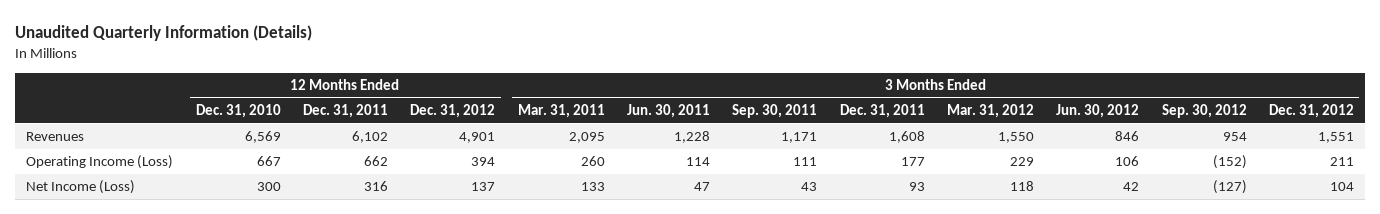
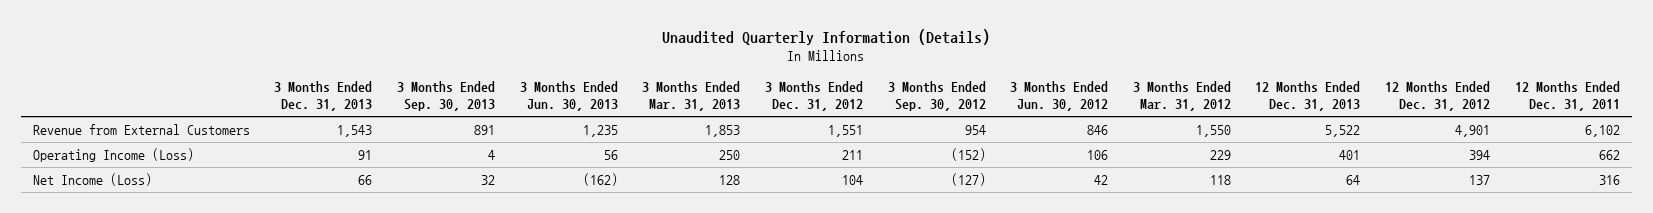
- | 12 Months Ended Dec. 31, 2010 | 12 Months Ended Dec. 31, 2011 | 12 Months Ended Dec. 31, 2012 | 3 Months Ended Mar. 31, 2011 | 3 Months Ended Jun. 30, 2011 | 3 Months Ended Sep. 30, 2011 | 3 Months Ended Dec. 31, 2011 | 3 Months Ended Mar. 31, 2012 | 3 Months Ended Jun. 30, 2012 | 3 Months Ended Sep. 30, 2012 | 3 Months Ended Dec. 31, 2012
+ | 3 Months Ended Dec. 31, 2013 | 3 Months Ended Sep. 30, 2013 | 3 Months Ended Jun. 30, 2013 | 3 Months Ended Mar. 31, 2013 | 3 Months Ended Dec. 31, 2012 | 3 Months Ended Sep. 30, 2012 | 3 Months Ended Jun. 30, 2012 | 3 Months Ended Mar. 31, 2012 | 12 Months Ended Dec. 31, 2013 | 12 Months Ended Dec. 31, 2012 | 12 Months Ended Dec. 31, 2011
- Revenues | 6,569 | 6,102 | 4,901 | 2,095 | 1,228 | 1,171 | 1,608 | 1,550 | 846 | 954 | 1,551
+ Revenue from External Customers | 1,543 | 891 | 1,235 | 1,853 | 1,551 | 954 | 846 | 1,550 | 5,522 | 4,901 | 6,102

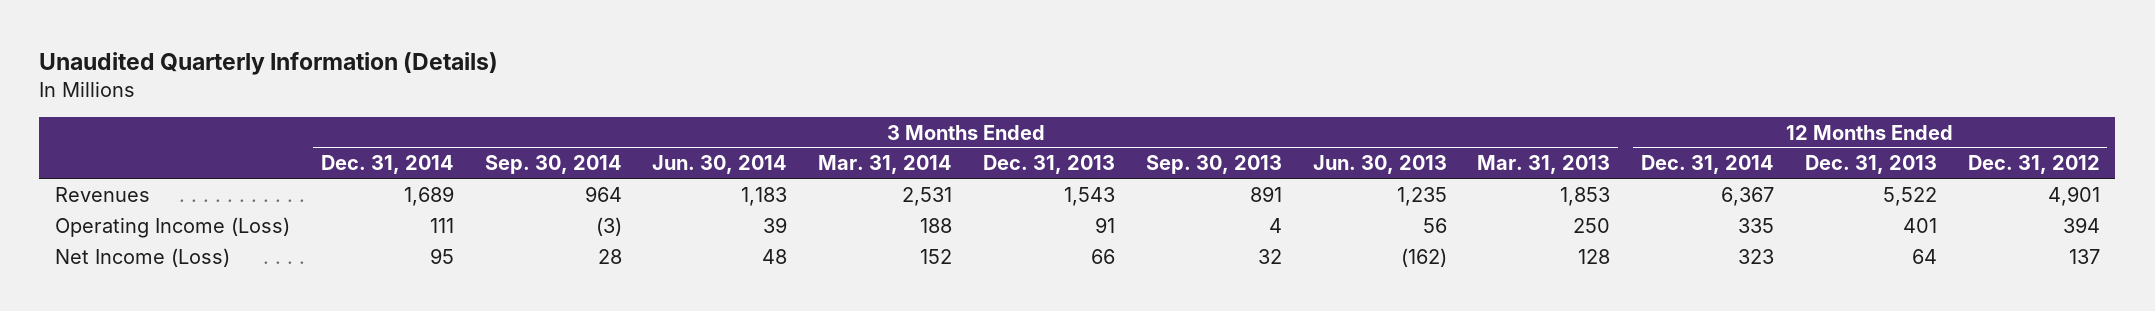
- | 3 Months Ended Dec. 31, 2013 | 3 Months Ended Sep. 30, 2013 | 3 Months Ended Jun. 30, 2013 | 3 Months Ended Mar. 31, 2013 | 3 Months Ended Dec. 31, 2012 | 3 Months Ended Sep. 30, 2012 | 3 Months Ended Jun. 30, 2012 | 3 Months Ended Mar. 31, 2012 | 12 Months Ended Dec. 31, 2013 | 12 Months Ended Dec. 31, 2012 | 12 Months Ended Dec. 31, 2011
+ | 3 Months Ended Dec. 31, 2014 | 3 Months Ended Sep. 30, 2014 | 3 Months Ended Jun. 30, 2014 | 3 Months Ended Mar. 31, 2014 | 3 Months Ended Dec. 31, 2013 | 3 Months Ended Sep. 30, 2013 | 3 Months Ended Jun. 30, 2013 | 3 Months Ended Mar. 31, 2013 | 12 Months Ended Dec. 31, 2014 | 12 Months Ended Dec. 31, 2013 | 12 Months Ended Dec. 31, 2012
- Revenue from External Customers | 1,543 | 891 | 1,235 | 1,853 | 1,551 | 954 | 846 | 1,550 | 5,522 | 4,901 | 6,102
+ Revenues | 1,689 | 964 | 1,183 | 2,531 | 1,543 | 891 | 1,235 | 1,853 | 6,367 | 5,522 | 4,901

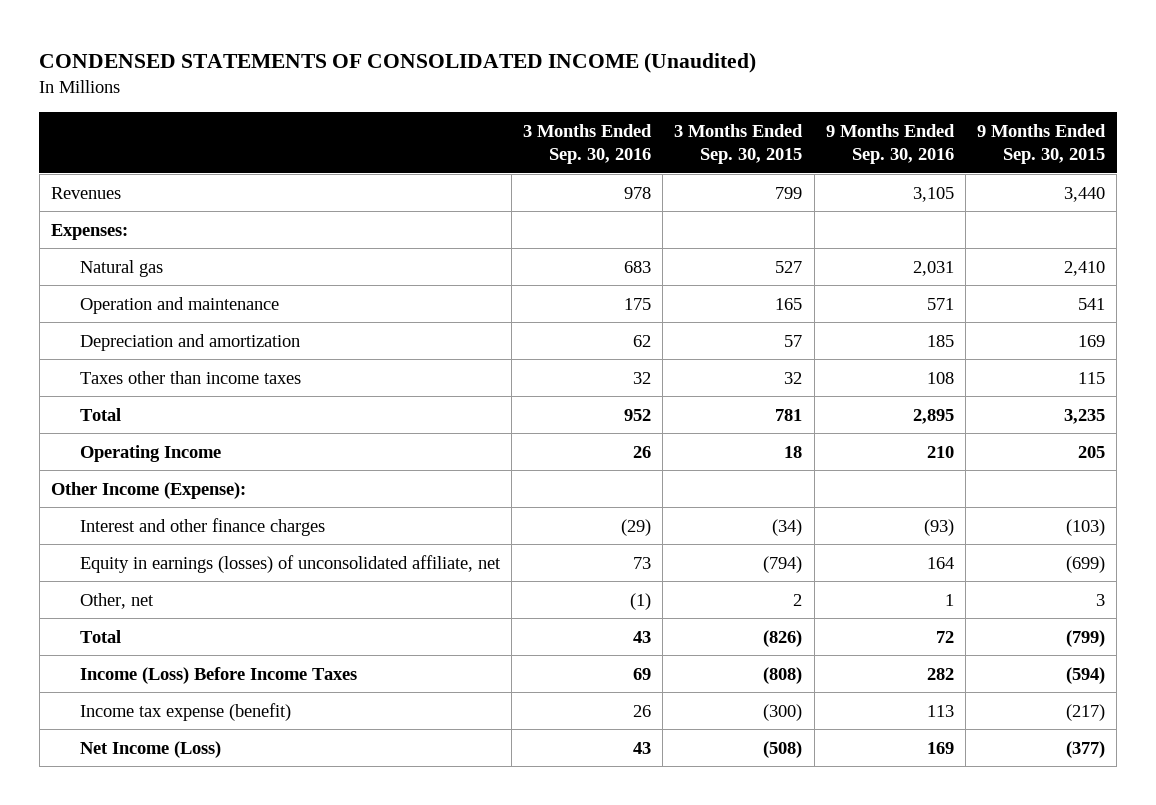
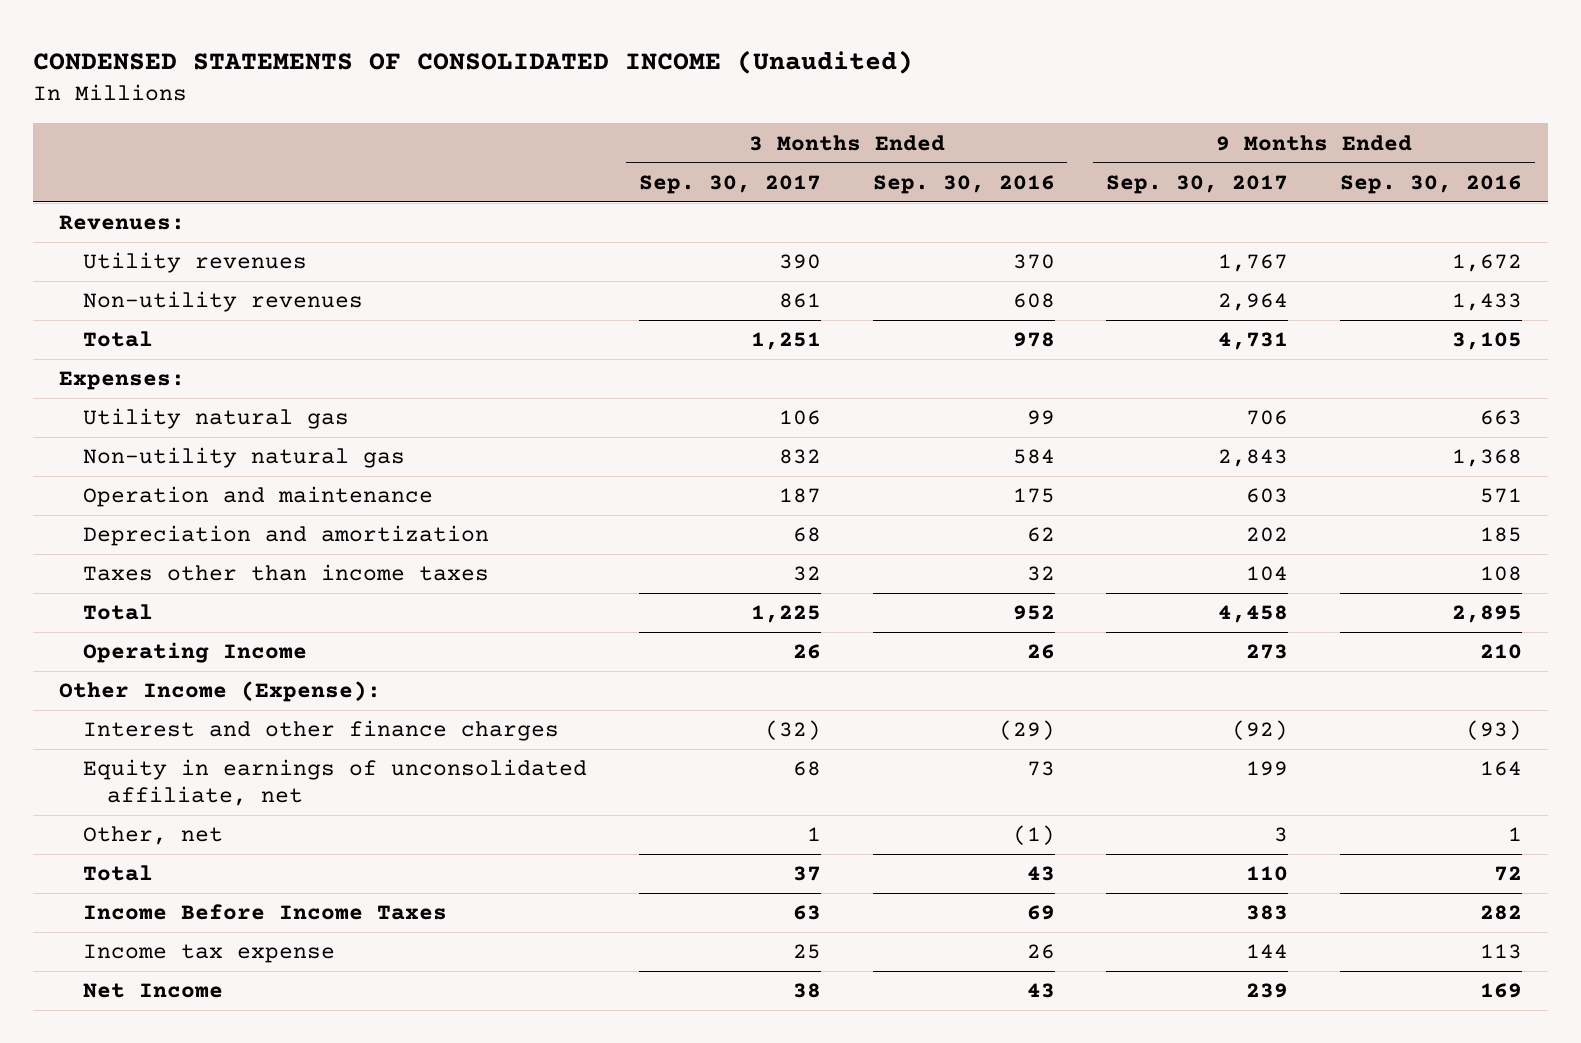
- | 3 Months Ended Sep. 30, 2016 | 3 Months Ended Sep. 30, 2015 | 9 Months Ended Sep. 30, 2016 | 9 Months Ended Sep. 30, 2015
+ | 3 Months Ended Sep. 30, 2017 | 3 Months Ended Sep. 30, 2016 | 9 Months Ended Sep. 30, 2017 | 9 Months Ended Sep. 30, 2016
- Revenues | 978 | 799 | 3,105 | 3,440
+ Revenues:
+ Utility revenues | 390 | 370 | 1,767 | 1,672
+ Non-utility revenues | 861 | 608 | 2,964 | 1,433
+ Total | 1,251 | 978 | 4,731 | 3,105
- Natural gas | 683 | 527 | 2,031 | 2,410
+ Utility natural gas | 106 | 99 | 706 | 663
+ Non-utility natural gas | 832 | 584 | 2,843 | 1,368
- Equity in earnings (losses) of unconsolidated affiliate, net | 73 | (794) | 164 | (699)
+ Equity in earnings of unconsolidated affiliate, net | 68 | 73 | 199 | 164
- Income (Loss) Before Income Taxes | 69 | (808) | 282 | (594)
- Income tax expense (benefit) | 26 | (300) | 113 | (217)
- Net Income (Loss) | 43 | (508) | 169 | (377)
+ Income Before Income Taxes | 63 | 69 | 383 | 282
+ Income tax expense | 25 | 26 | 144 | 113
+ Net Income | 38 | 43 | 239 | 169

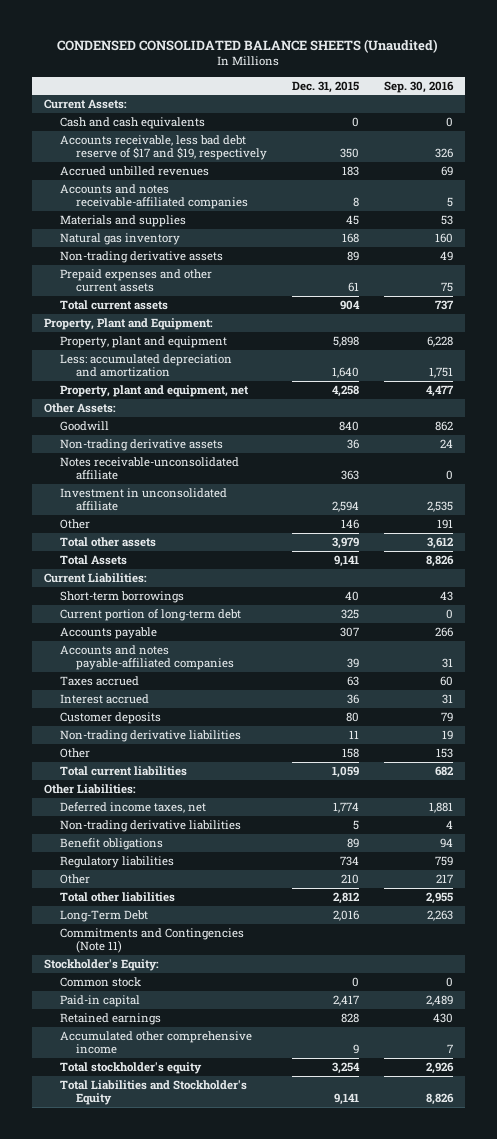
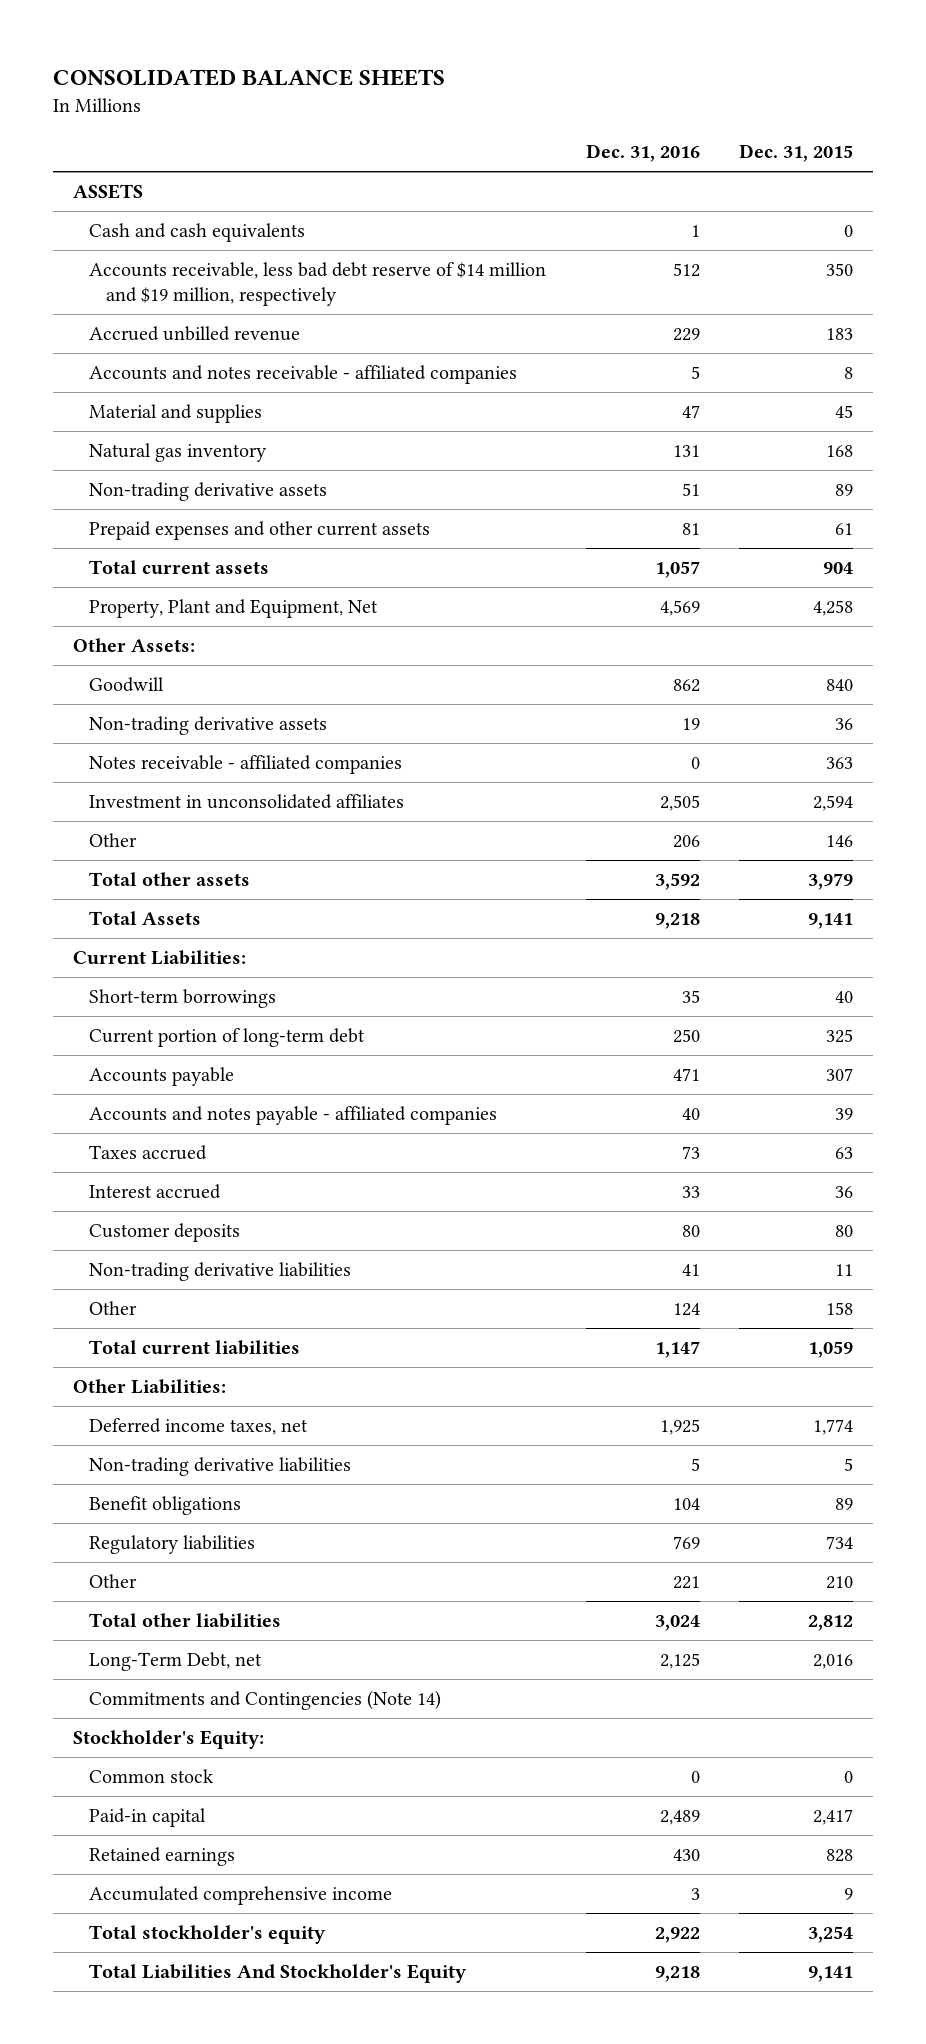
- CONDENSED CONSOLIDATED BALANCE SHEETS (Unaudited)
+ CONSOLIDATED BALANCE SHEETS
- | Dec. 31, 2015 | Sep. 30, 2016
+ | Dec. 31, 2016 | Dec. 31, 2015
- Current Assets:
+ ASSETS
- Accounts receivable, less bad debt reserve of $17 and $19, respectively | 350 | 326
- Accrued unbilled revenues | 183 | 69
- Accounts and notes receivable-affiliated companies | 8 | 5
- Materials and supplies | 45 | 53
+ Accounts receivable, less bad debt reserve of $14 million and $19 million, respectively | 512 | 350
+ Accrued unbilled revenue | 229 | 183
+ Accounts and notes receivable - affiliated companies | 5 | 8
+ Material and supplies | 47 | 45
- Property, Plant and Equipment:
- Property, plant and equipment | 5,898 | 6,228
- Less: accumulated depreciation and amortization | 1,640 | 1,751
- Property, plant and equipment, net | 4,258 | 4,477
+ Property, Plant and Equipment, Net | 4,569 | 4,258
- Notes receivable-unconsolidated affiliate | 363 | 0
- Investment in unconsolidated affiliate | 2,594 | 2,535
+ Notes receivable - affiliated companies | 0 | 363
+ Investment in unconsolidated affiliates | 2,505 | 2,594
- Accounts and notes payable-affiliated companies | 39 | 31
+ Accounts and notes payable - affiliated companies | 40 | 39
- Long-Term Debt | 2,016 | 2,263
- Commitments and Contingencies (Note 11)
+ Long-Term Debt, net | 2,125 | 2,016
+ Commitments and Contingencies (Note 14)
- Accumulated other comprehensive income | 9 | 7
+ Accumulated comprehensive income | 3 | 9
- Total Liabilities and Stockholder's Equity | 9,141 | 8,826
+ Total Liabilities And Stockholder's Equity | 9,218 | 9,141

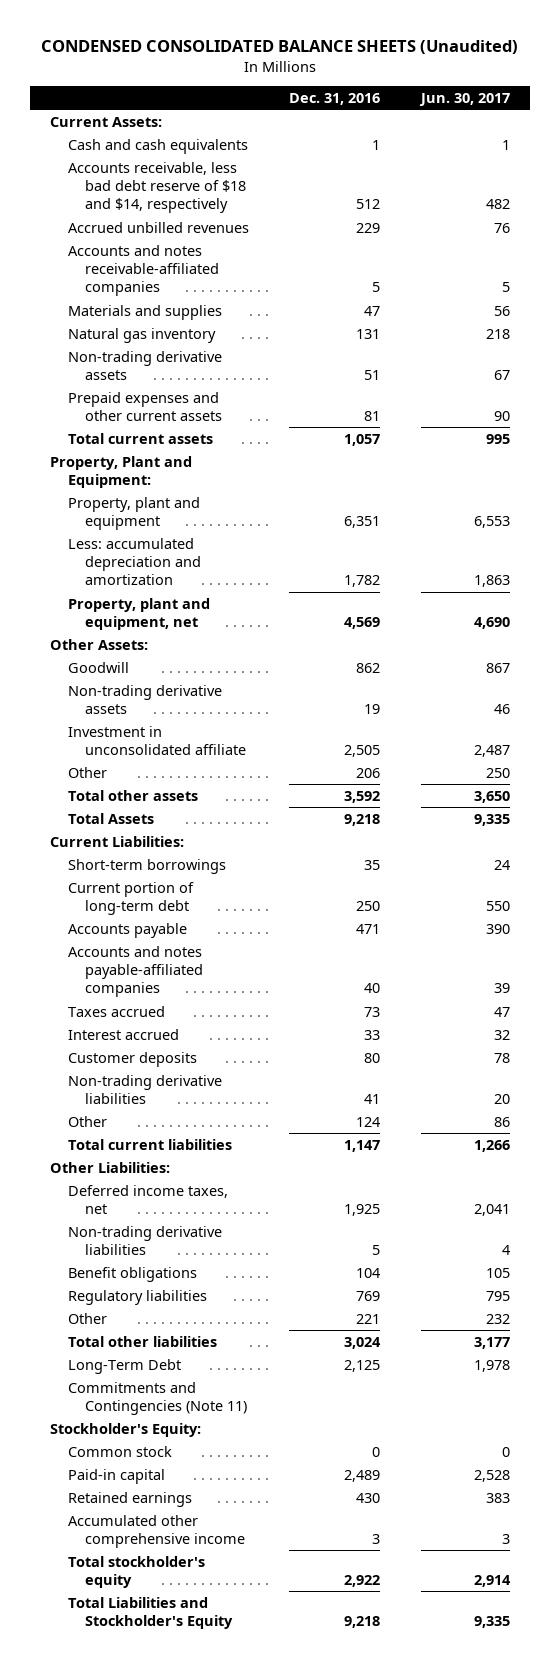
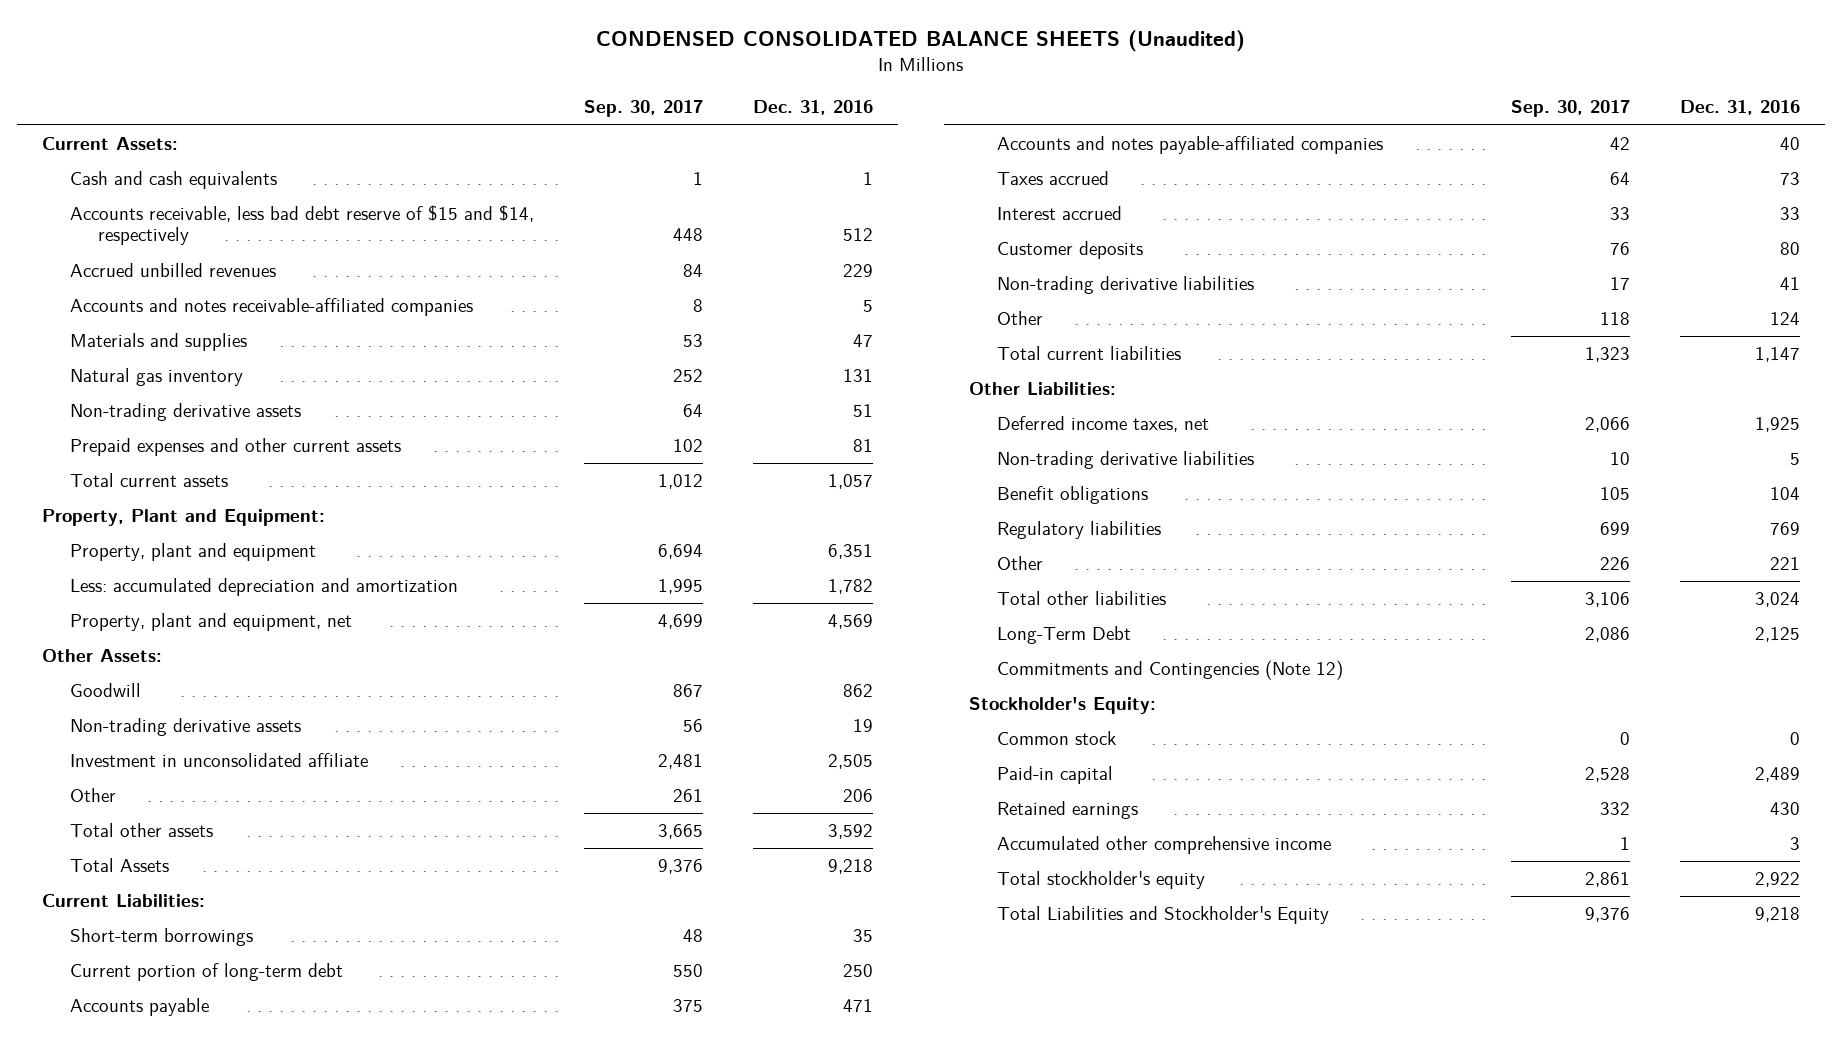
- | Dec. 31, 2016 | Jun. 30, 2017
+ | Sep. 30, 2017 | Dec. 31, 2016
- Accounts receivable, less bad debt reserve of $18 and $14, respectively | 512 | 482
+ Accounts receivable, less bad debt reserve of $15 and $14, respectively | 448 | 512
- Commitments and Contingencies (Note 11)
+ Commitments and Contingencies (Note 12)

